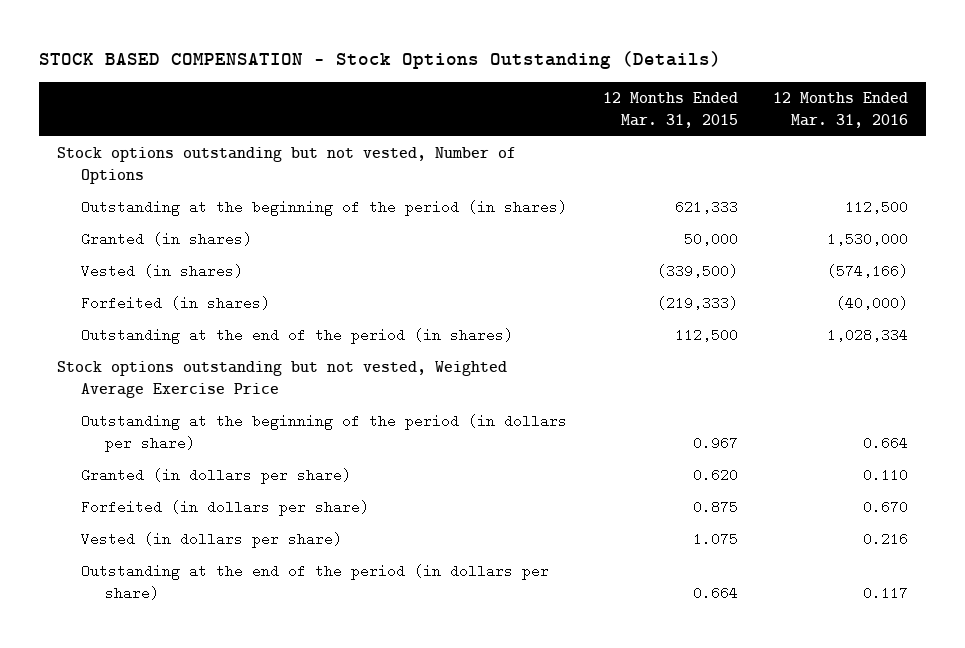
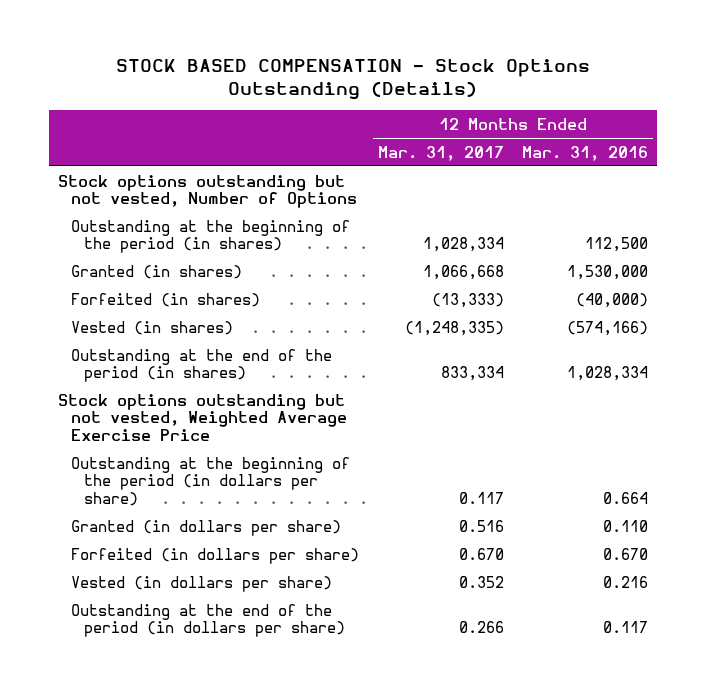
- | 12 Months Ended Mar. 31, 2015 | 12 Months Ended Mar. 31, 2016
+ | 12 Months Ended Mar. 31, 2017 | 12 Months Ended Mar. 31, 2016
moved down: Vested (in shares) | (1,248,335) | (574,166)

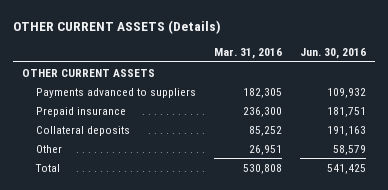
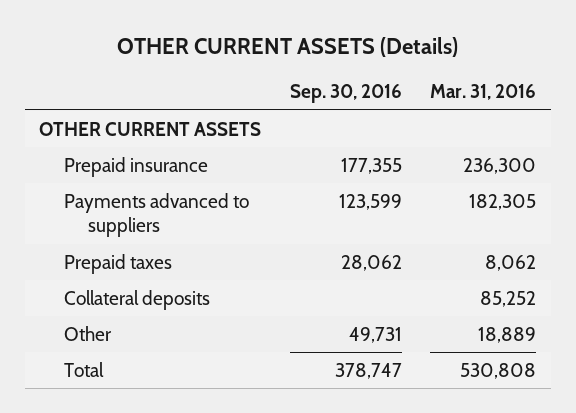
- | Mar. 31, 2016 | Jun. 30, 2016
+ | Sep. 30, 2016 | Mar. 31, 2016
moved down: Payments advanced to suppliers | 123,599 | 182,305
+ Prepaid taxes | 28,062 | 8,062
- Other | 26,951 | 58,579
+ Other | 49,731 | 18,889

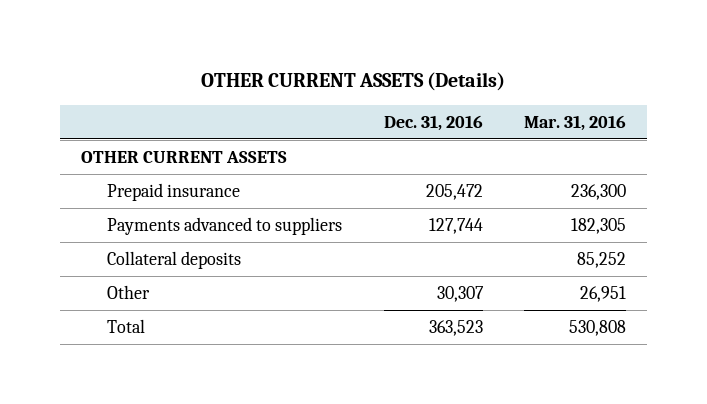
- | Sep. 30, 2016 | Mar. 31, 2016
+ | Dec. 31, 2016 | Mar. 31, 2016
- Prepaid taxes | 28,062 | 8,062
- Other | 49,731 | 18,889
+ Other | 30,307 | 26,951

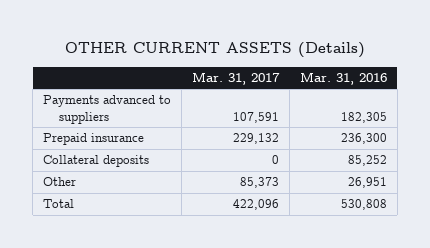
- | Dec. 31, 2016 | Mar. 31, 2016
+ | Mar. 31, 2017 | Mar. 31, 2016
- OTHER CURRENT ASSETS
moved down: Prepaid insurance | 229,132 | 236,300

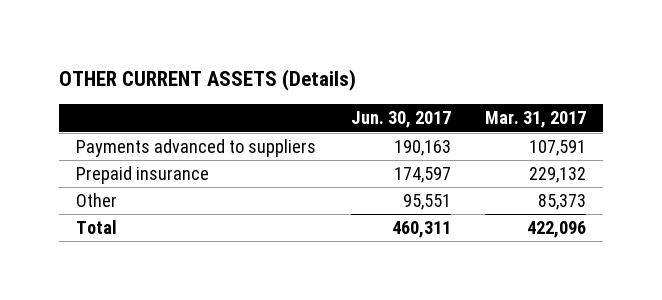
- | Mar. 31, 2017 | Mar. 31, 2016
+ | Jun. 30, 2017 | Mar. 31, 2017
- Collateral deposits | 0 | 85,252

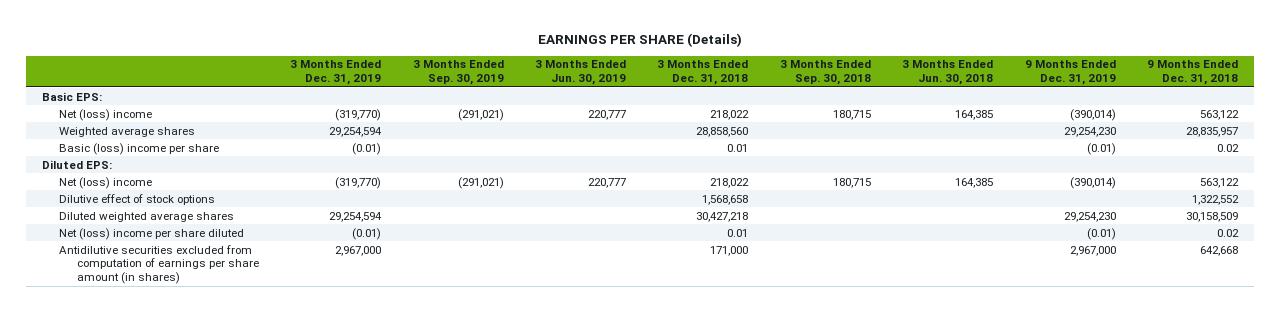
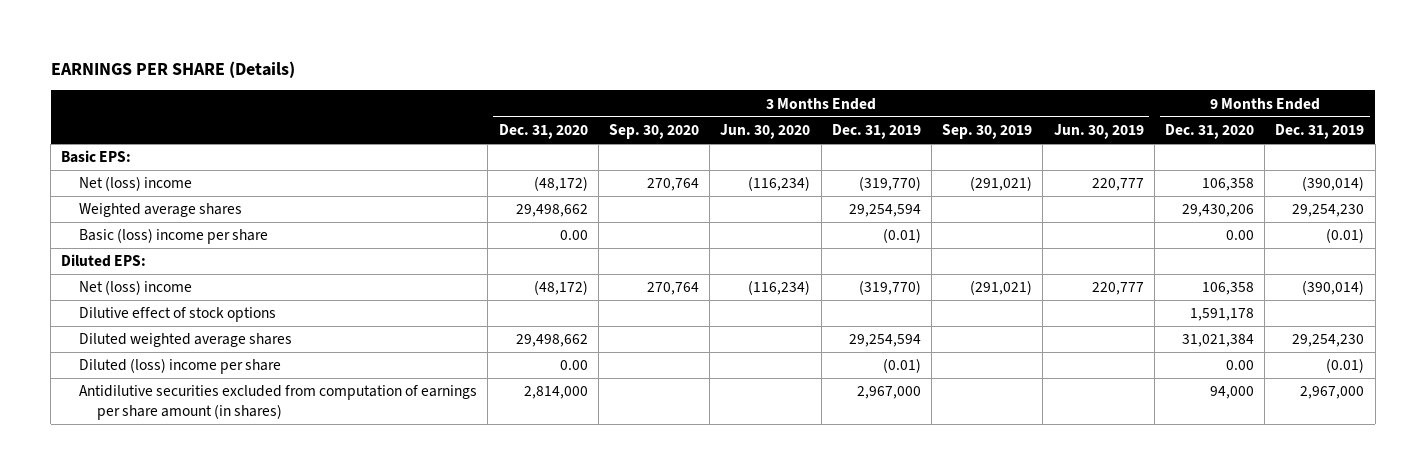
- | 3 Months Ended Dec. 31, 2019 | 3 Months Ended Sep. 30, 2019 | 3 Months Ended Jun. 30, 2019 | 3 Months Ended Dec. 31, 2018 | 3 Months Ended Sep. 30, 2018 | 3 Months Ended Jun. 30, 2018 | 9 Months Ended Dec. 31, 2019 | 9 Months Ended Dec. 31, 2018
+ | 3 Months Ended Dec. 31, 2020 | 3 Months Ended Sep. 30, 2020 | 3 Months Ended Jun. 30, 2020 | 3 Months Ended Dec. 31, 2019 | 3 Months Ended Sep. 30, 2019 | 3 Months Ended Jun. 30, 2019 | 9 Months Ended Dec. 31, 2020 | 9 Months Ended Dec. 31, 2019
- Net (loss) income per share diluted | (0.01) | | | 0.01 | | | (0.01) | 0.02
+ Diluted (loss) income per share | 0.00 | | | (0.01) | | | 0.00 | (0.01)

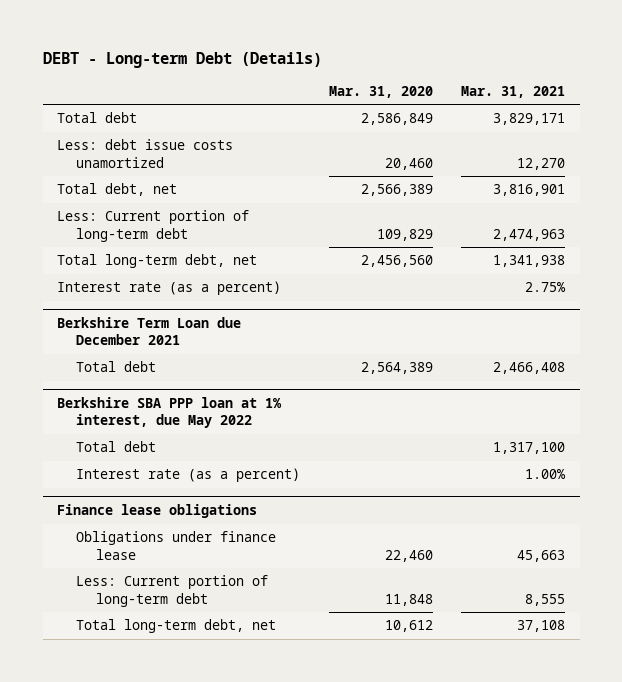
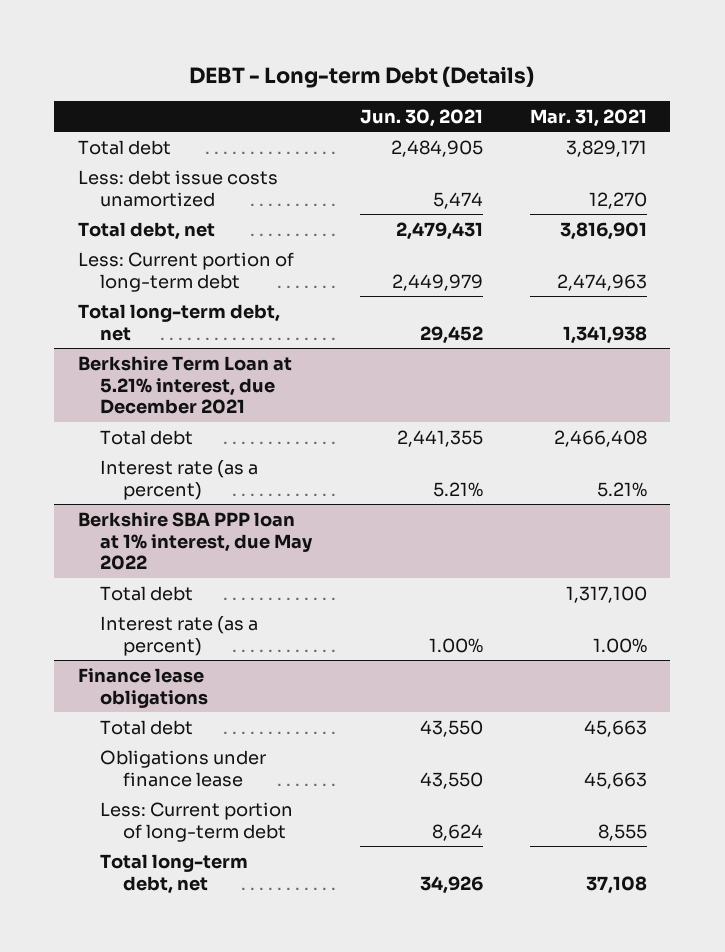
- | Mar. 31, 2020 | Mar. 31, 2021
+ | Jun. 30, 2021 | Mar. 31, 2021
- Interest rate (as a percent) | | 2.75%
- Berkshire Term Loan due December 2021
+ Berkshire Term Loan at 5.21% interest, due December 2021
+ Interest rate (as a percent) | 5.21% | 5.21%
@ Finance lease obligations
+ Total debt | 43,550 | 45,663

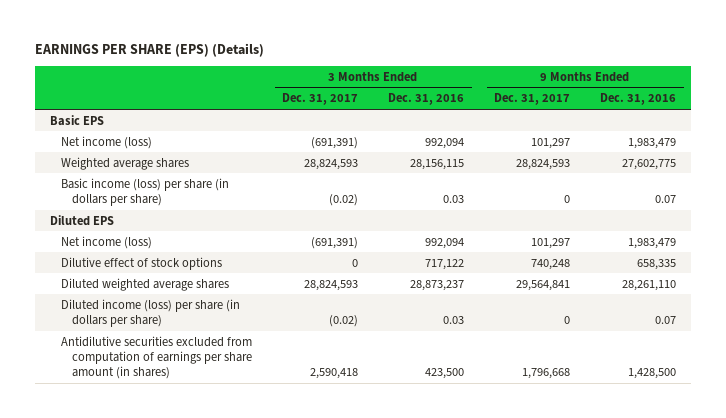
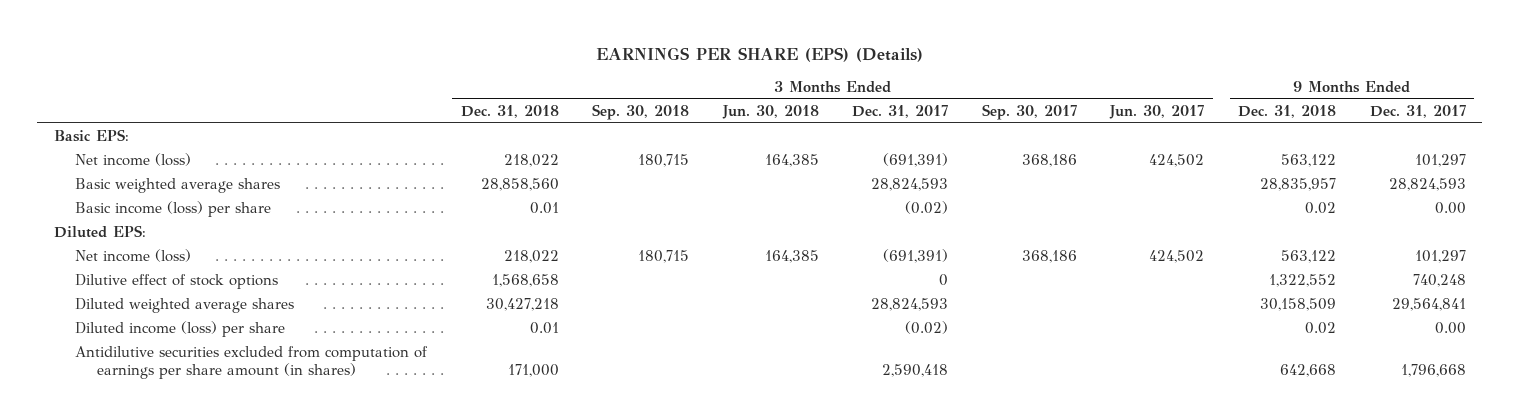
- | 3 Months Ended Dec. 31, 2017 | 3 Months Ended Dec. 31, 2016 | 9 Months Ended Dec. 31, 2017 | 9 Months Ended Dec. 31, 2016
+ | 3 Months Ended Dec. 31, 2018 | 3 Months Ended Sep. 30, 2018 | 3 Months Ended Jun. 30, 2018 | 3 Months Ended Dec. 31, 2017 | 3 Months Ended Sep. 30, 2017 | 3 Months Ended Jun. 30, 2017 | 9 Months Ended Dec. 31, 2018 | 9 Months Ended Dec. 31, 2017
- Basic EPS
+ Basic EPS:
- Weighted average shares | 28,824,593 | 28,156,115 | 28,824,593 | 27,602,775
- Basic income (loss) per share (in dollars per share) | (0.02) | 0.03 | 0 | 0.07
- Diluted EPS
+ Basic weighted average shares | 28,858,560 | | | 28,824,593 | | | 28,835,957 | 28,824,593
+ Basic income (loss) per share | 0.01 | | | (0.02) | | | 0.02 | 0.00
+ Diluted EPS:
- Diluted income (loss) per share (in dollars per share) | (0.02) | 0.03 | 0 | 0.07
+ Diluted income (loss) per share | 0.01 | | | (0.02) | | | 0.02 | 0.00

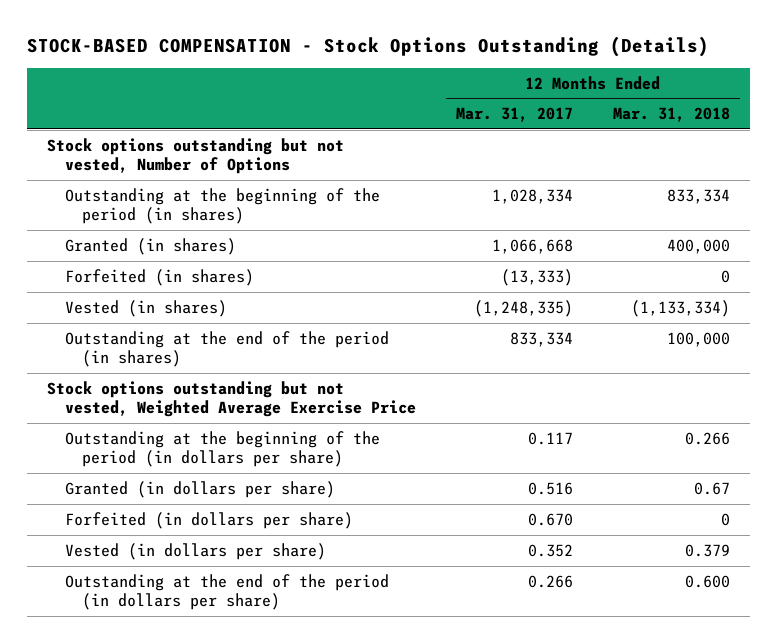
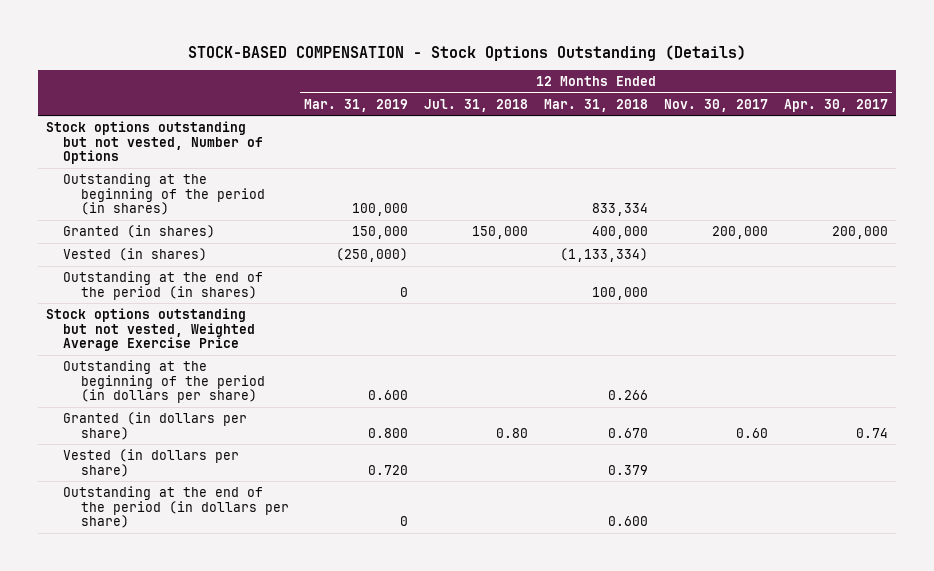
- | 12 Months Ended Mar. 31, 2017 | 12 Months Ended Mar. 31, 2018
+ | 12 Months Ended Mar. 31, 2019 | 12 Months Ended Jul. 31, 2018 | 12 Months Ended Mar. 31, 2018 | 12 Months Ended Nov. 30, 2017 | 12 Months Ended Apr. 30, 2017
- Forfeited (in shares) | (13,333) | 0
- Granted (in dollars per share) | 0.516 | 0.67
- Forfeited (in dollars per share) | 0.670 | 0
+ Granted (in dollars per share) | 0.800 | 0.80 | 0.670 | 0.60 | 0.74

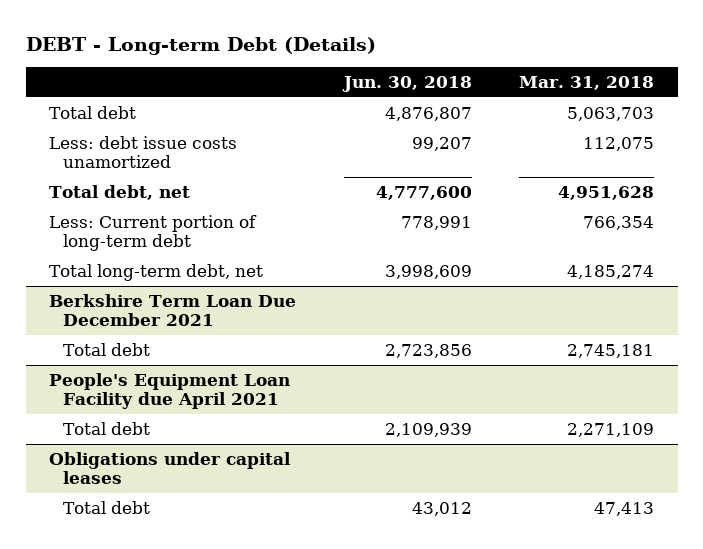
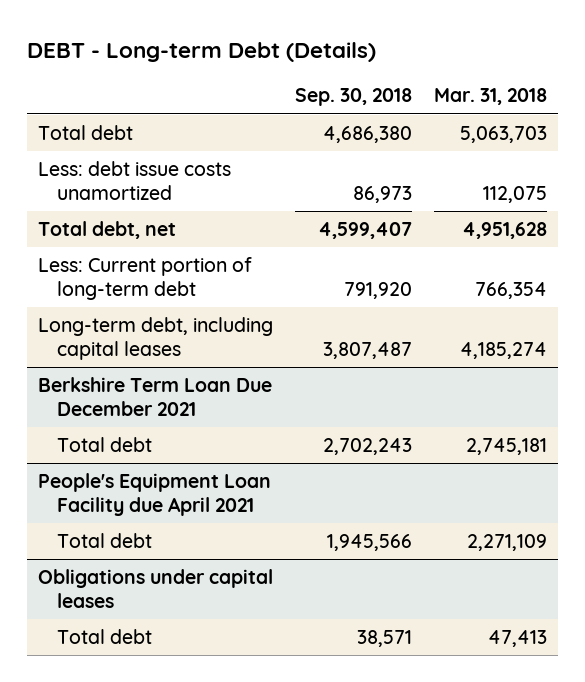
- | Jun. 30, 2018 | Mar. 31, 2018
+ | Sep. 30, 2018 | Mar. 31, 2018
- Total long-term debt, net | 3,998,609 | 4,185,274
+ Long-term debt, including capital leases | 3,807,487 | 4,185,274

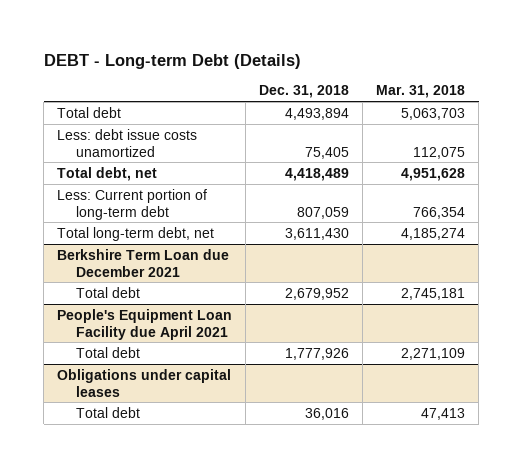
- | Sep. 30, 2018 | Mar. 31, 2018
+ | Dec. 31, 2018 | Mar. 31, 2018
- Long-term debt, including capital leases | 3,807,487 | 4,185,274
- Berkshire Term Loan Due December 2021
+ Total long-term debt, net | 3,611,430 | 4,185,274
+ Berkshire Term Loan due December 2021

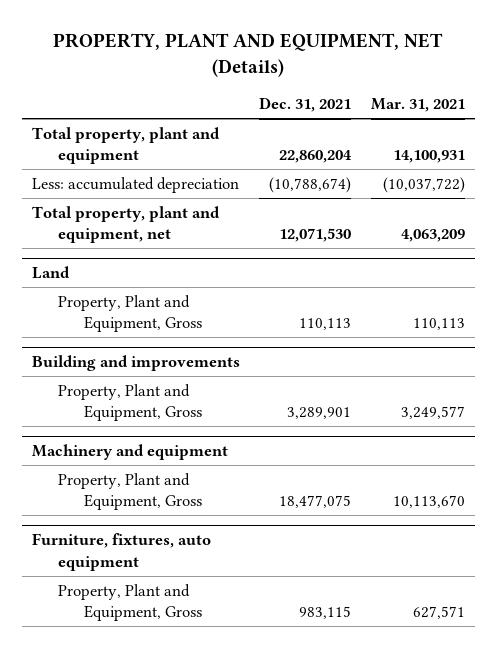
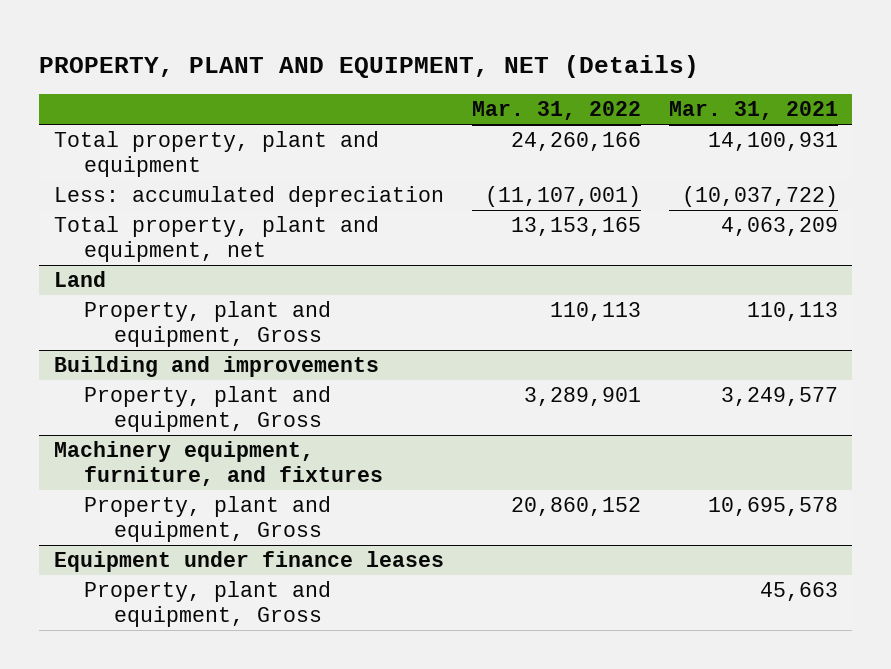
- | Dec. 31, 2021 | Mar. 31, 2021
+ | Mar. 31, 2022 | Mar. 31, 2021
@ Land
- Property, Plant and Equipment, Gross | 110,113 | 110,113
+ Property, plant and equipment, Gross | 110,113 | 110,113
@ Building and improvements
- Property, Plant and Equipment, Gross | 3,289,901 | 3,249,577
- Machinery and equipment
- Property, Plant and Equipment, Gross | 18,477,075 | 10,113,670
- Furniture, fixtures, auto equipment
- Property, Plant and Equipment, Gross | 983,115 | 627,571
@ Building and improvements
+ Property, plant and equipment, Gross | 3,289,901 | 3,249,577
+ Machinery equipment, furniture, and fixtures
+ Property, plant and equipment, Gross | 20,860,152 | 10,695,578
+ Equipment under finance leases
+ Property, plant and equipment, Gross | | 45,663

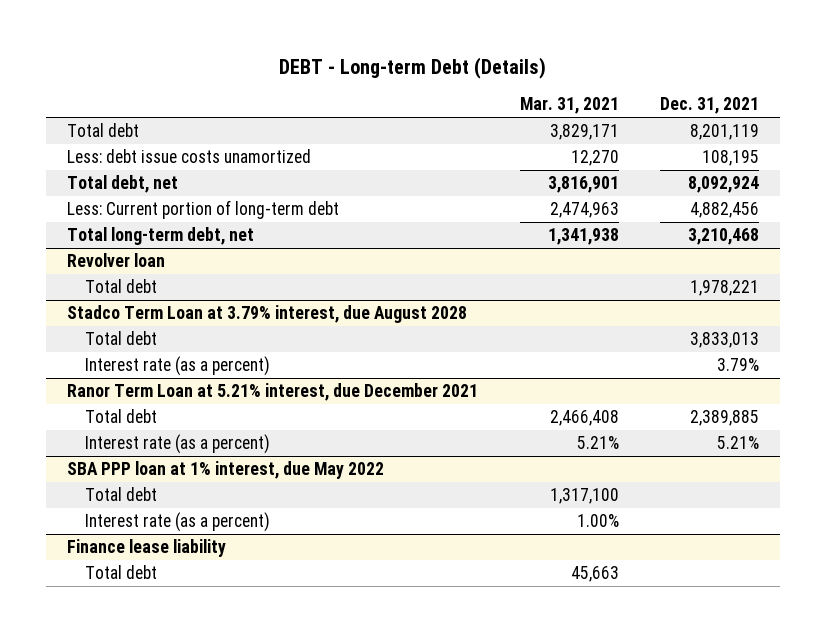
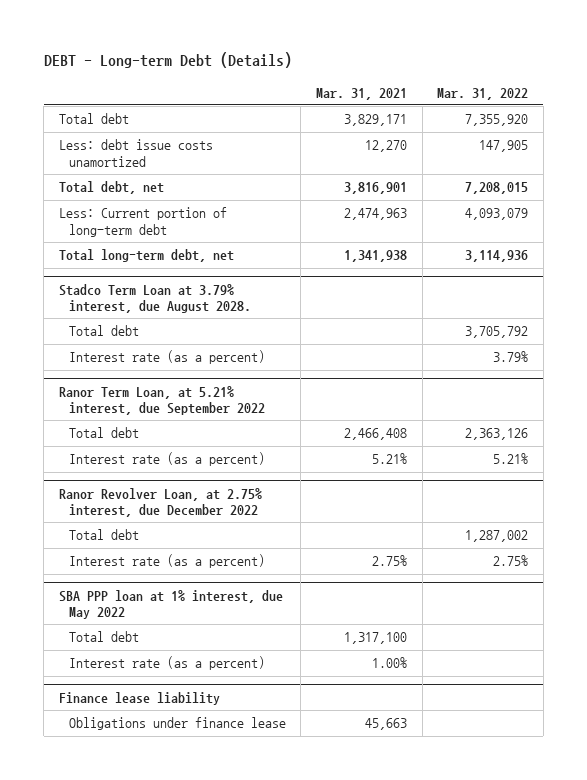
- | Mar. 31, 2021 | Dec. 31, 2021
+ | Mar. 31, 2021 | Mar. 31, 2022
- Revolver loan
- Total debt | | 1,978,221
- Stadco Term Loan at 3.79% interest, due August 2028
+ Stadco Term Loan at 3.79% interest, due August 2028.
- Ranor Term Loan at 5.21% interest, due December 2021
+ Ranor Term Loan, at 5.21% interest, due September 2022
+ Ranor Revolver Loan, at 2.75% interest, due December 2022
+ Total debt | | 1,287,002
+ Interest rate (as a percent) | 2.75% | 2.75%
@ Finance lease liability
- Total debt | 45,663 |
+ Obligations under finance lease | 45,663 |

